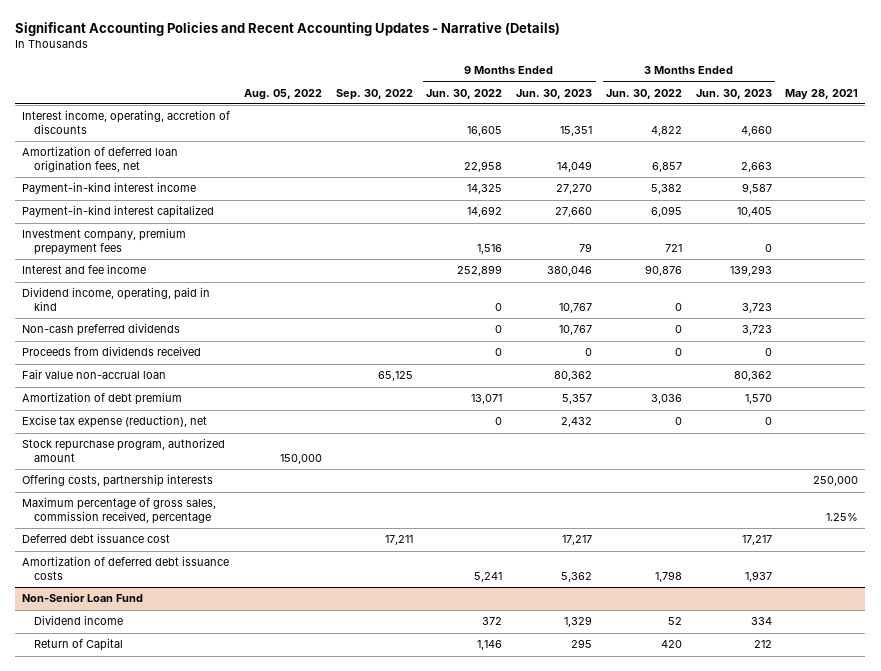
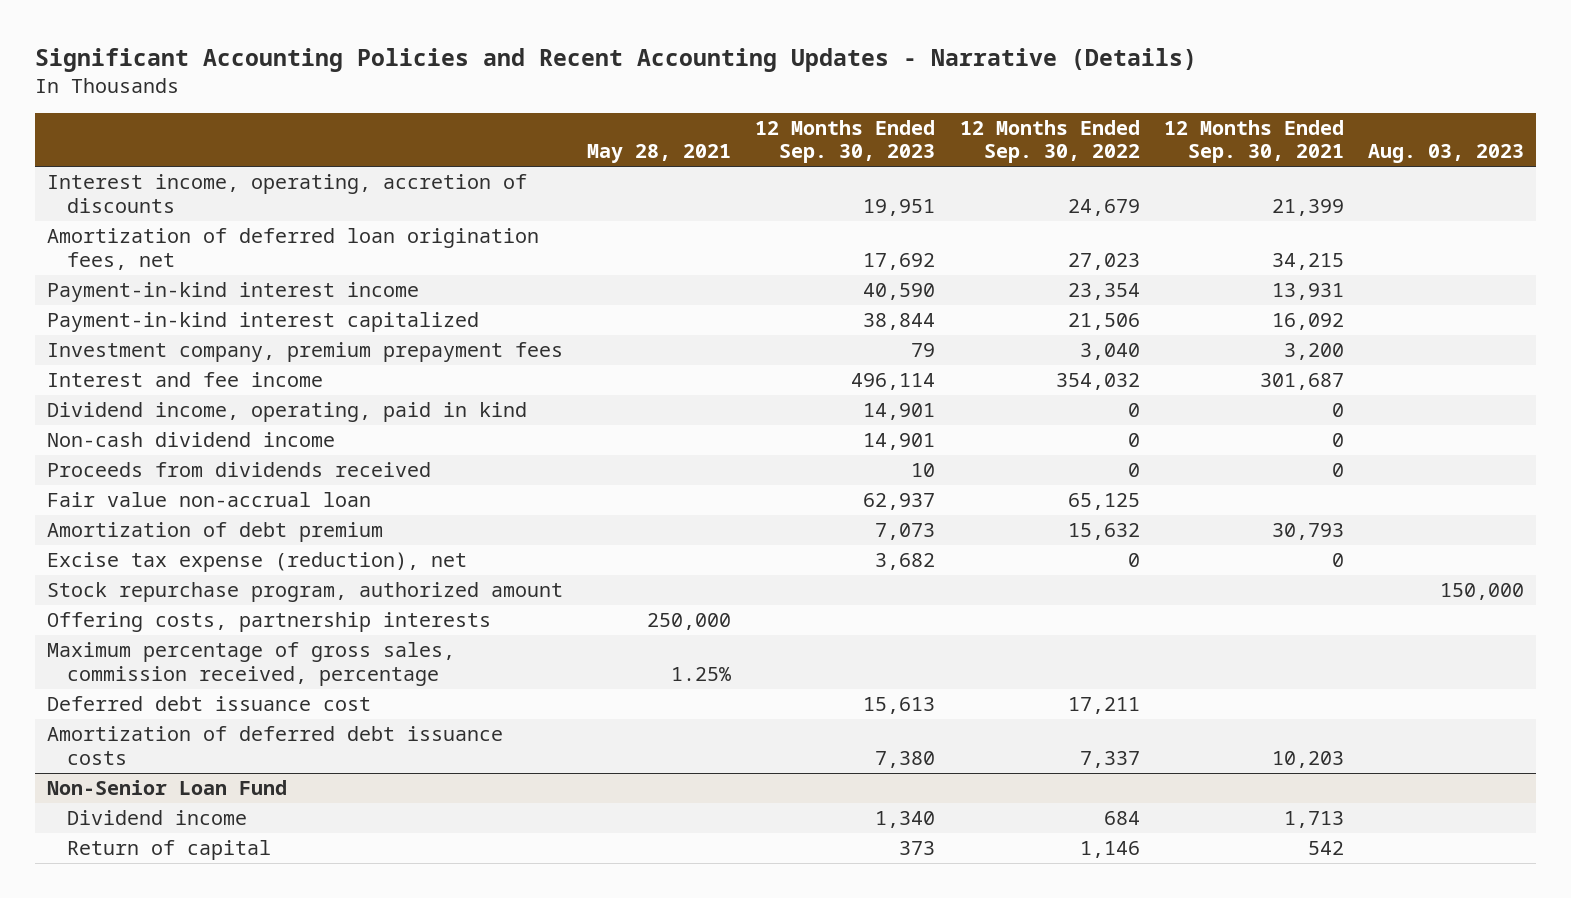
- | Aug. 05, 2022 | Sep. 30, 2022 | 9 Months Ended Jun. 30, 2022 | 9 Months Ended Jun. 30, 2023 | 3 Months Ended Jun. 30, 2022 | 3 Months Ended Jun. 30, 2023 | May 28, 2021
+ | May 28, 2021 | 12 Months Ended Sep. 30, 2023 | 12 Months Ended Sep. 30, 2022 | 12 Months Ended Sep. 30, 2021 | Aug. 03, 2023
- Non-cash preferred dividends | | | 0 | 10,767 | 0 | 3,723 |
+ Non-cash dividend income | | 14,901 | 0 | 0 |
@ Non-Senior Loan Fund
- Return of Capital | | | 1,146 | 295 | 420 | 212 |
+ Return of capital | | 373 | 1,146 | 542 |

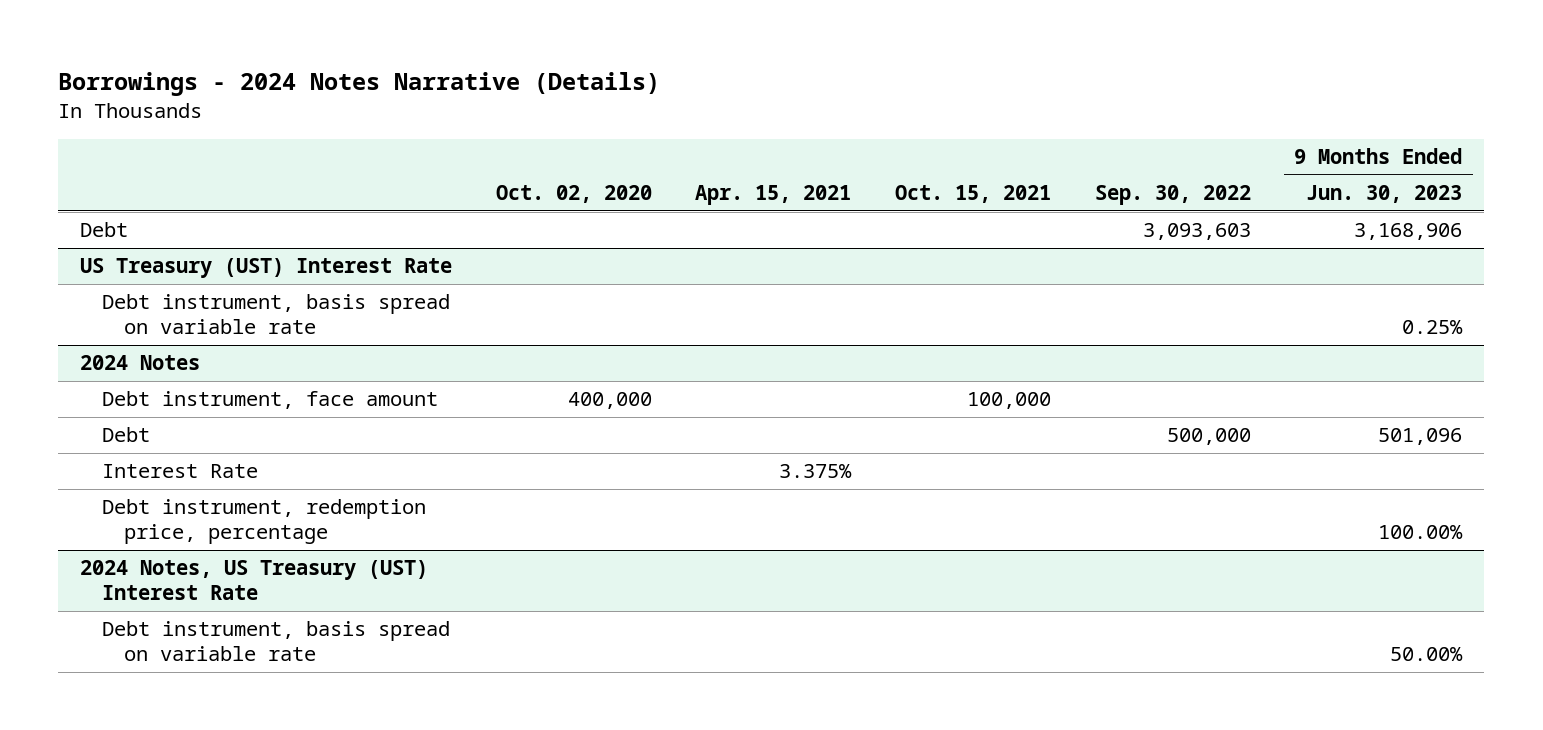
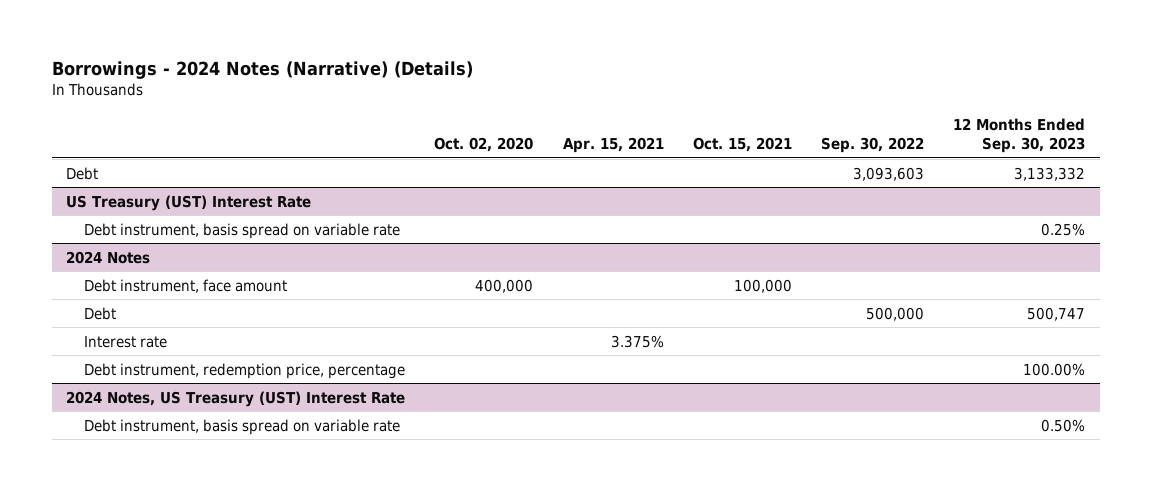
- Borrowings - 2024 Notes Narrative (Details)
+ Borrowings - 2024 Notes (Narrative) (Details)
- | Oct. 02, 2020 | Apr. 15, 2021 | Oct. 15, 2021 | Sep. 30, 2022 | 9 Months Ended Jun. 30, 2023
+ | Oct. 02, 2020 | Apr. 15, 2021 | Oct. 15, 2021 | Sep. 30, 2022 | 12 Months Ended Sep. 30, 2023
@ 2024 Notes
- Interest Rate | | 3.375% | | |
+ Interest rate | | 3.375% | | |

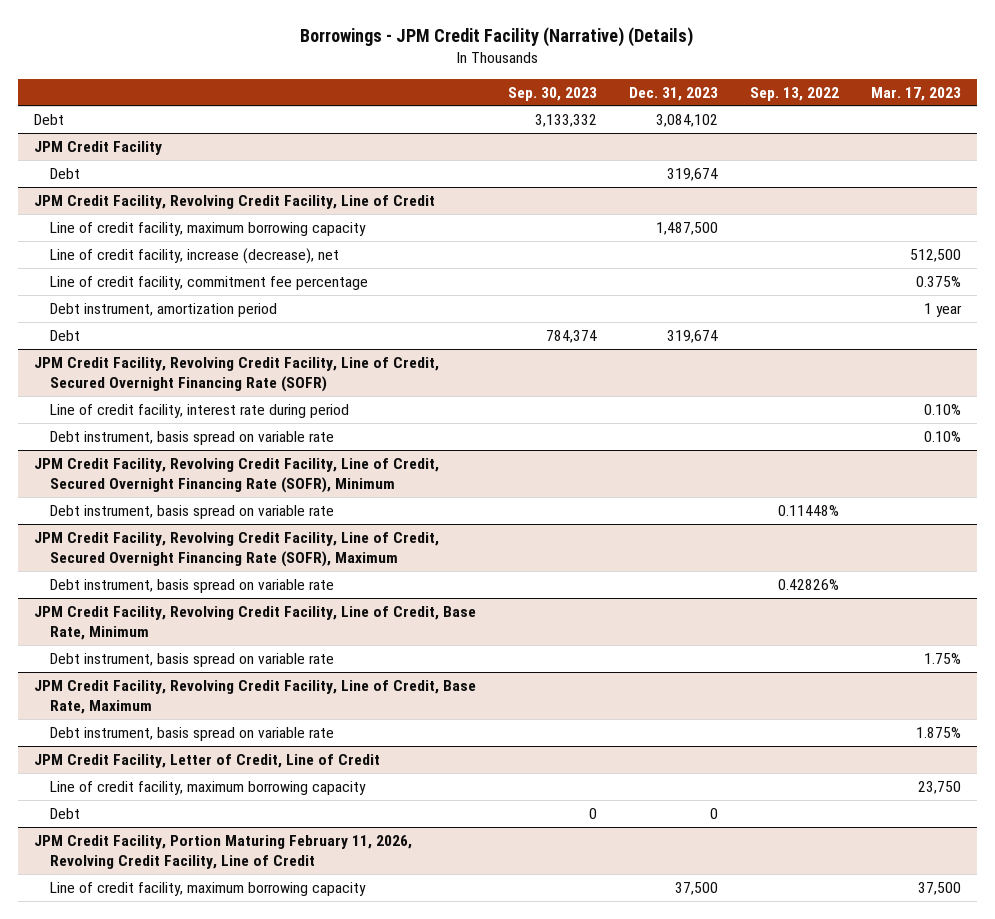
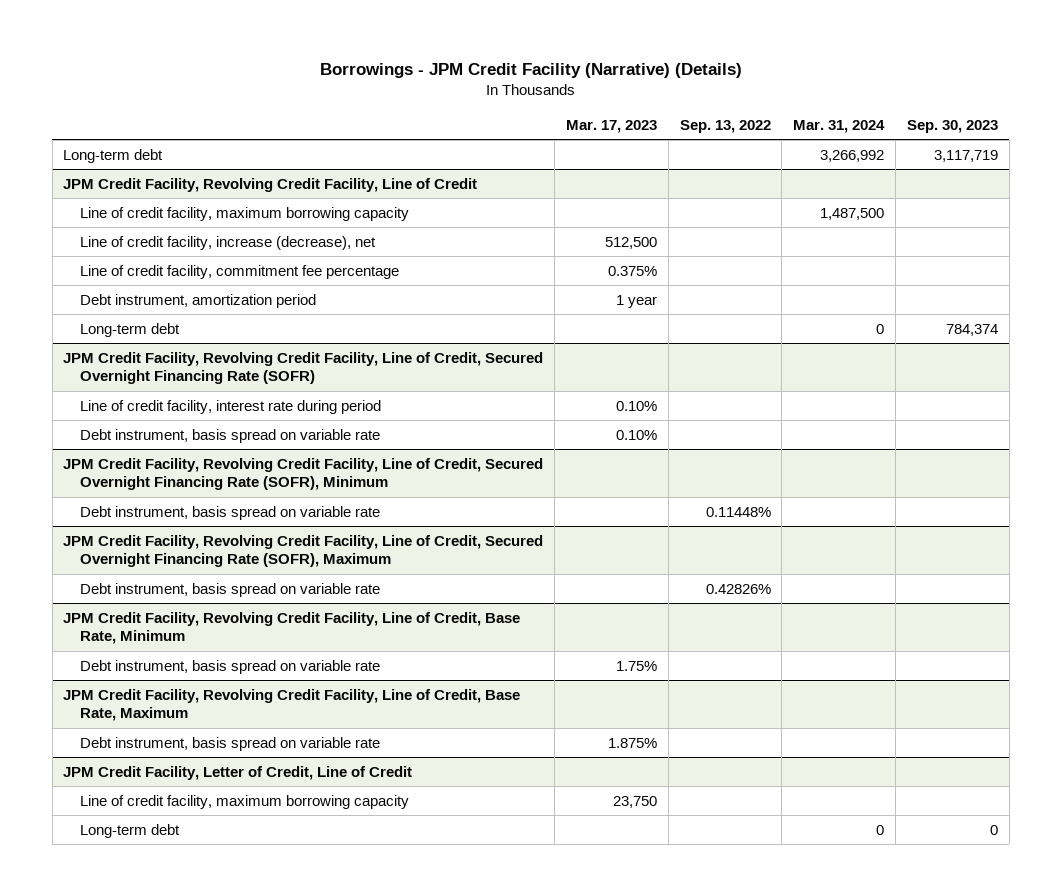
- | Sep. 30, 2023 | Dec. 31, 2023 | Sep. 13, 2022 | Mar. 17, 2023
+ | Mar. 17, 2023 | Sep. 13, 2022 | Mar. 31, 2024 | Sep. 30, 2023
- Debt | 3,133,332 | 3,084,102 | |
- JPM Credit Facility
- Debt | | 319,674 | |
+ Long-term debt | | | 3,266,992 | 3,117,719
@ JPM Credit Facility, Revolving Credit Facility, Line of Credit
- Debt | 784,374 | 319,674 | |
+ Long-term debt | | | 0 | 784,374
@ JPM Credit Facility, Letter of Credit, Line of Credit
- Debt | 0 | 0 | |
- JPM Credit Facility, Portion Maturing February 11, 2026, Revolving Credit Facility, Line of Credit
- Line of credit facility, maximum borrowing capacity | | 37,500 | | 37,500
@ JPM Credit Facility, Letter of Credit, Line of Credit
+ Long-term debt | | | 0 | 0

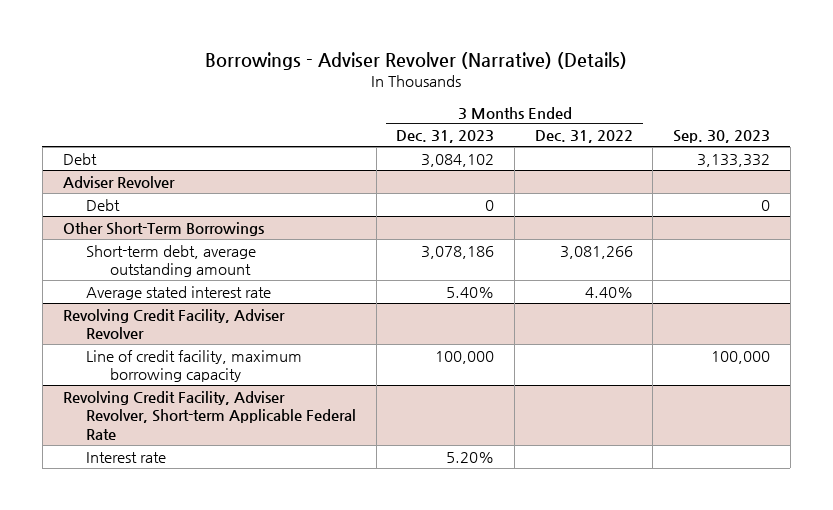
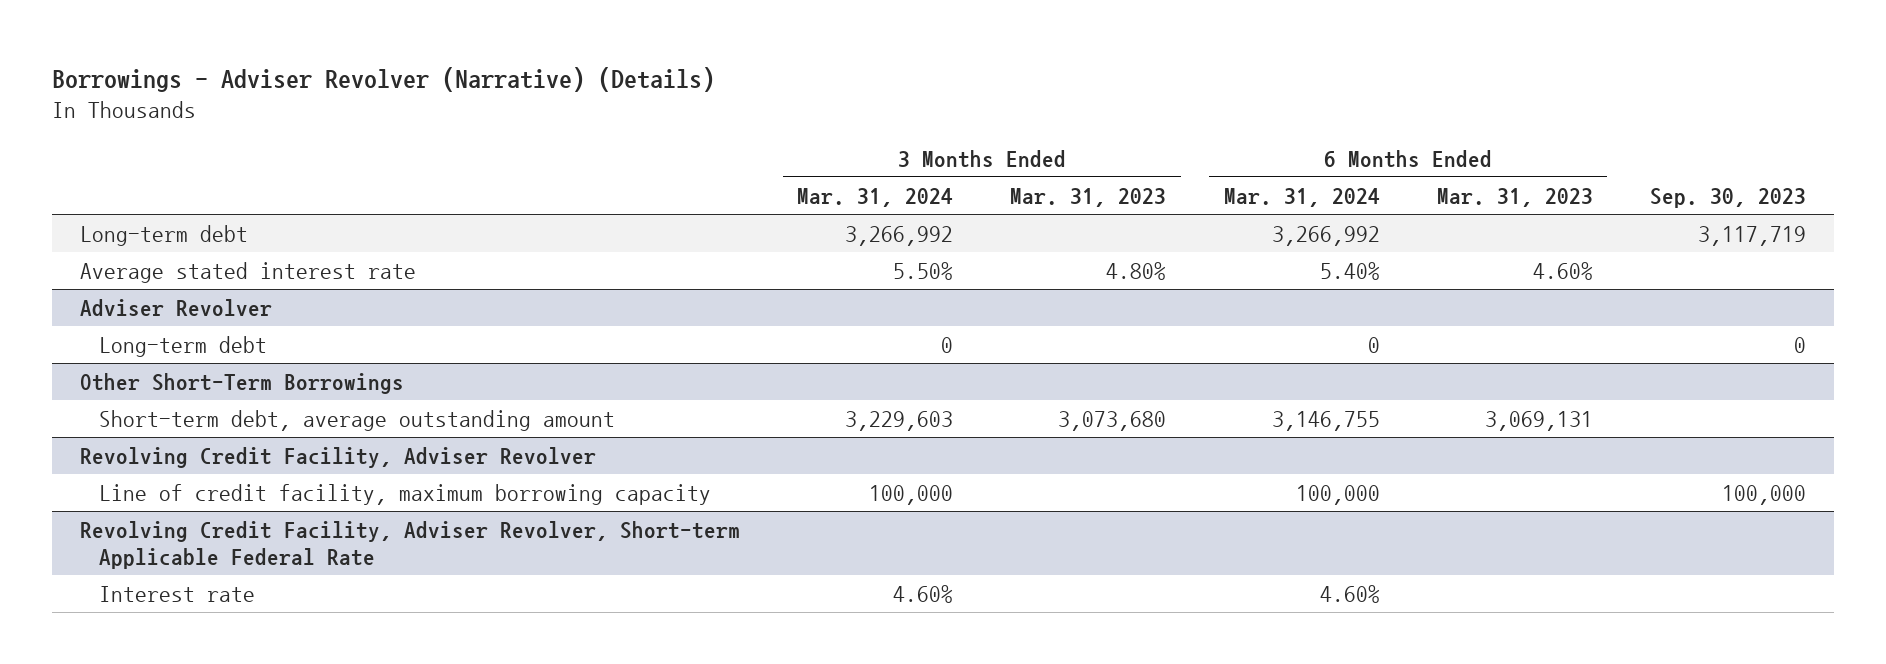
- | 3 Months Ended Dec. 31, 2023 | 3 Months Ended Dec. 31, 2022 | Sep. 30, 2023
+ | 3 Months Ended Mar. 31, 2024 | 3 Months Ended Mar. 31, 2023 | 6 Months Ended Mar. 31, 2024 | 6 Months Ended Mar. 31, 2023 | Sep. 30, 2023
- Debt | 3,084,102 | | 3,133,332
+ Long-term debt | 3,266,992 | | 3,266,992 | | 3,117,719
+ Average stated interest rate | 5.50% | 4.80% | 5.40% | 4.60% |
@ Adviser Revolver
- Debt | 0 | | 0
+ Long-term debt | 0 | | 0 | | 0
@ Other Short-Term Borrowings
- Average stated interest rate | 5.40% | 4.40% |

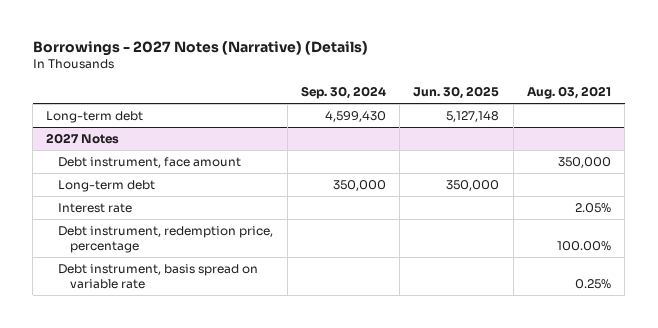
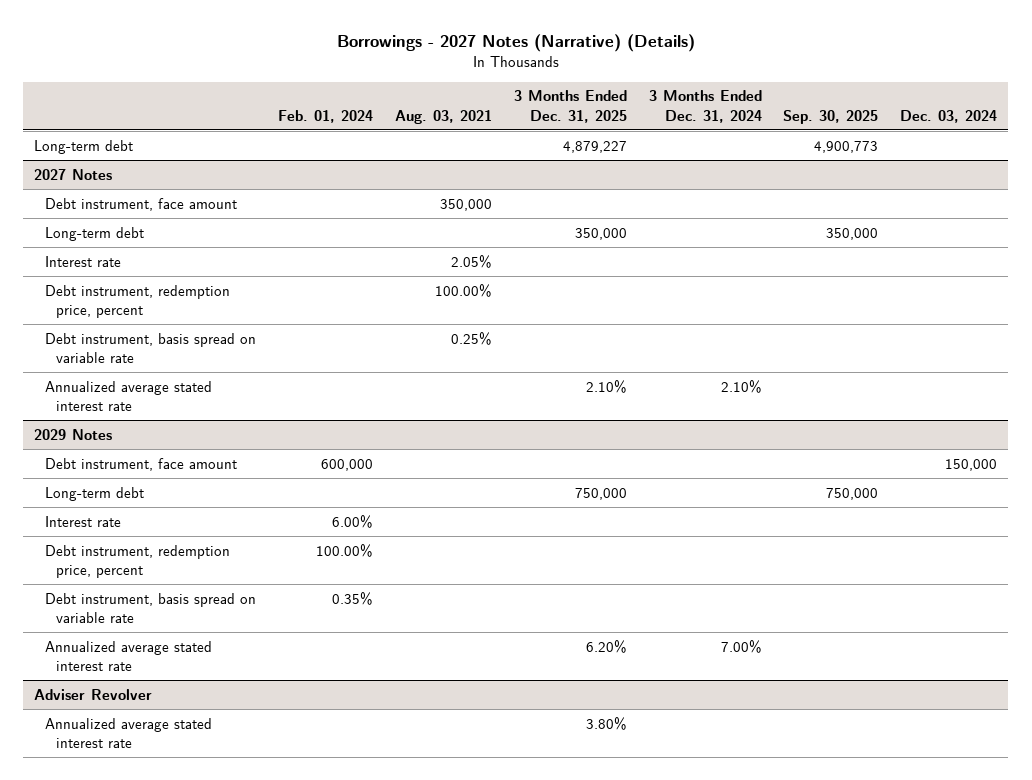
- | Sep. 30, 2024 | Jun. 30, 2025 | Aug. 03, 2021
+ | Feb. 01, 2024 | Aug. 03, 2021 | 3 Months Ended Dec. 31, 2025 | 3 Months Ended Dec. 31, 2024 | Sep. 30, 2025 | Dec. 03, 2024
@ 2027 Notes
- Debt instrument, redemption price, percentage | | | 100.00%
+ Debt instrument, redemption price, percent | | 100.00% | | | |
+ Annualized average stated interest rate | | | 2.10% | 2.10% | |
+ 2029 Notes
+ Debt instrument, face amount | 600,000 | | | | | 150,000
+ Long-term debt | | | 750,000 | | 750,000 |
+ Interest rate | 6.00% | | | | |
+ Debt instrument, redemption price, percent | 100.00% | | | | |
+ Debt instrument, basis spread on variable rate | 0.35% | | | | |
+ Annualized average stated interest rate | | | 6.20% | 7.00% | |
+ Adviser Revolver
+ Annualized average stated interest rate | | | 3.80% | | |

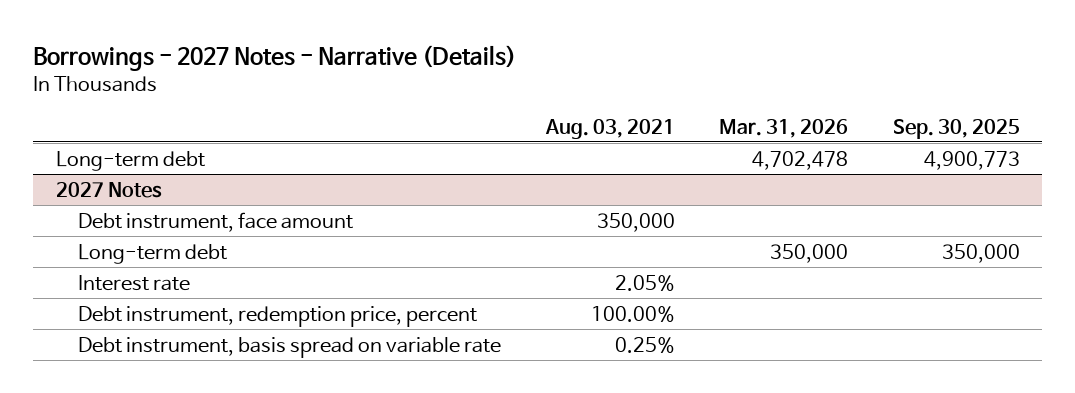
- Borrowings - 2027 Notes (Narrative) (Details)
+ Borrowings - 2027 Notes - Narrative (Details)
- | Feb. 01, 2024 | Aug. 03, 2021 | 3 Months Ended Dec. 31, 2025 | 3 Months Ended Dec. 31, 2024 | Sep. 30, 2025 | Dec. 03, 2024
+ | Aug. 03, 2021 | Mar. 31, 2026 | Sep. 30, 2025
@ 2027 Notes
- Annualized average stated interest rate | | | 2.10% | 2.10% | |
- 2029 Notes
- Debt instrument, face amount | 600,000 | | | | | 150,000
- Long-term debt | | | 750,000 | | 750,000 |
- Interest rate | 6.00% | | | | |
- Debt instrument, redemption price, percent | 100.00% | | | | |
- Debt instrument, basis spread on variable rate | 0.35% | | | | |
- Annualized average stated interest rate | | | 6.20% | 7.00% | |
- Adviser Revolver
- Annualized average stated interest rate | | | 3.80% | | |

